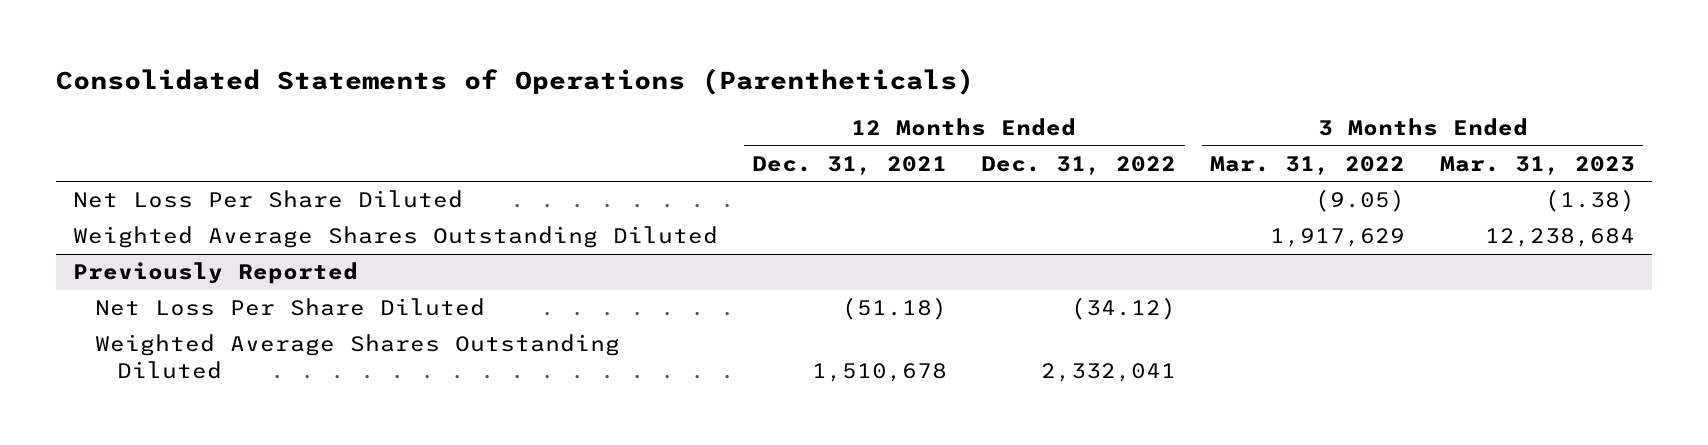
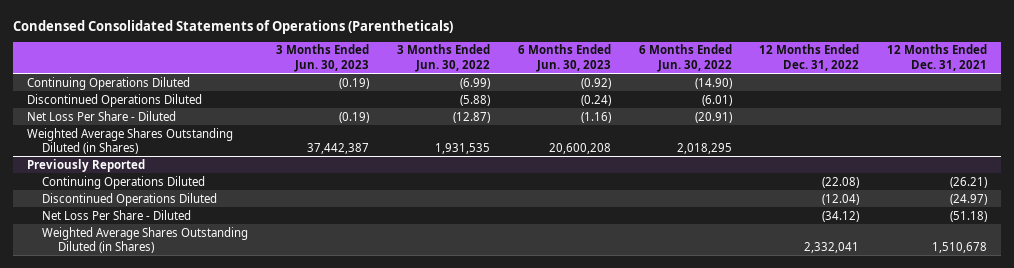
- Consolidated Statements of Operations (Parentheticals)
+ Condensed Consolidated Statements of Operations (Parentheticals)
- | 12 Months Ended Dec. 31, 2021 | 12 Months Ended Dec. 31, 2022 | 3 Months Ended Mar. 31, 2022 | 3 Months Ended Mar. 31, 2023
+ | 3 Months Ended Jun. 30, 2023 | 3 Months Ended Jun. 30, 2022 | 6 Months Ended Jun. 30, 2023 | 6 Months Ended Jun. 30, 2022 | 12 Months Ended Dec. 31, 2022 | 12 Months Ended Dec. 31, 2021
- Net Loss Per Share Diluted | | | (9.05) | (1.38)
- Weighted Average Shares Outstanding Diluted | | | 1,917,629 | 12,238,684
+ Continuing Operations Diluted | (0.19) | (6.99) | (0.92) | (14.90) | |
+ Discontinued Operations Diluted | | (5.88) | (0.24) | (6.01) | |
+ Net Loss Per Share - Diluted | (0.19) | (12.87) | (1.16) | (20.91) | |
+ Weighted Average Shares Outstanding Diluted (in Shares) | 37,442,387 | 1,931,535 | 20,600,208 | 2,018,295 | |
@ Previously Reported
- Net Loss Per Share Diluted | (51.18) | (34.12) | |
- Weighted Average Shares Outstanding Diluted | 1,510,678 | 2,332,041 | |
+ Continuing Operations Diluted | | | | | (22.08) | (26.21)
+ Discontinued Operations Diluted | | | | | (12.04) | (24.97)
+ Net Loss Per Share - Diluted | | | | | (34.12) | (51.18)
+ Weighted Average Shares Outstanding Diluted (in Shares) | | | | | 2,332,041 | 1,510,678

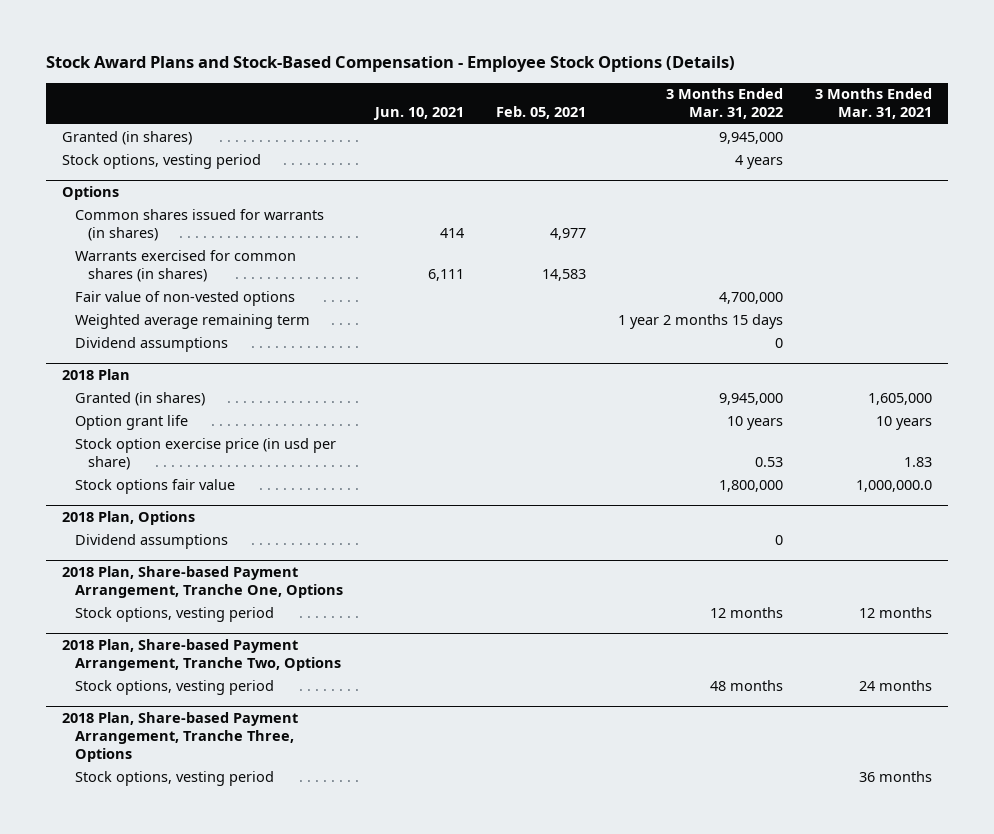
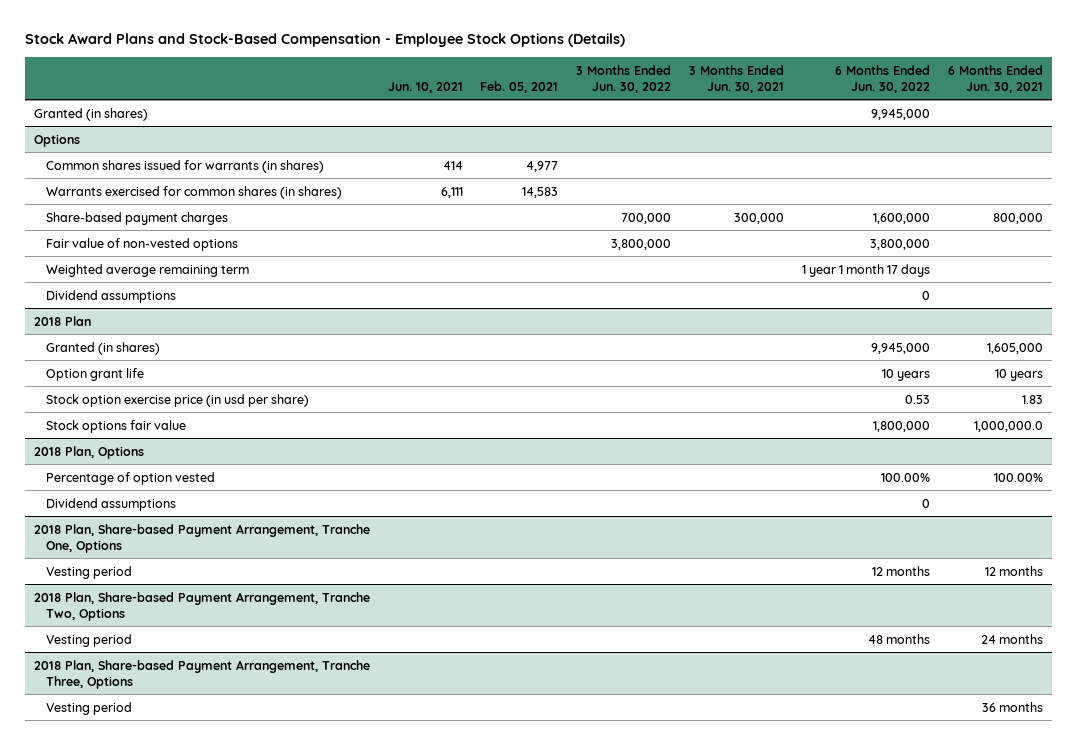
- | Jun. 10, 2021 | Feb. 05, 2021 | 3 Months Ended Mar. 31, 2022 | 3 Months Ended Mar. 31, 2021
+ | Jun. 10, 2021 | Feb. 05, 2021 | 3 Months Ended Jun. 30, 2022 | 3 Months Ended Jun. 30, 2021 | 6 Months Ended Jun. 30, 2022 | 6 Months Ended Jun. 30, 2021
- Stock options, vesting period | | | 4 years |
@ Options
+ Share-based payment charges | | | 700,000 | 300,000 | 1,600,000 | 800,000
@ 2018 Plan, Options
+ Percentage of option vested | | | | | 100.00% | 100.00%
@ 2018 Plan, Share-based Payment Arrangement, Tranche One, Options
- Stock options, vesting period | | | 12 months | 12 months
+ Vesting period | | | | | 12 months | 12 months
@ 2018 Plan, Share-based Payment Arrangement, Tranche Two, Options
- Stock options, vesting period | | | 48 months | 24 months
+ Vesting period | | | | | 48 months | 24 months
@ 2018 Plan, Share-based Payment Arrangement, Tranche Three, Options
- Stock options, vesting period | | | | 36 months
+ Vesting period | | | | | | 36 months

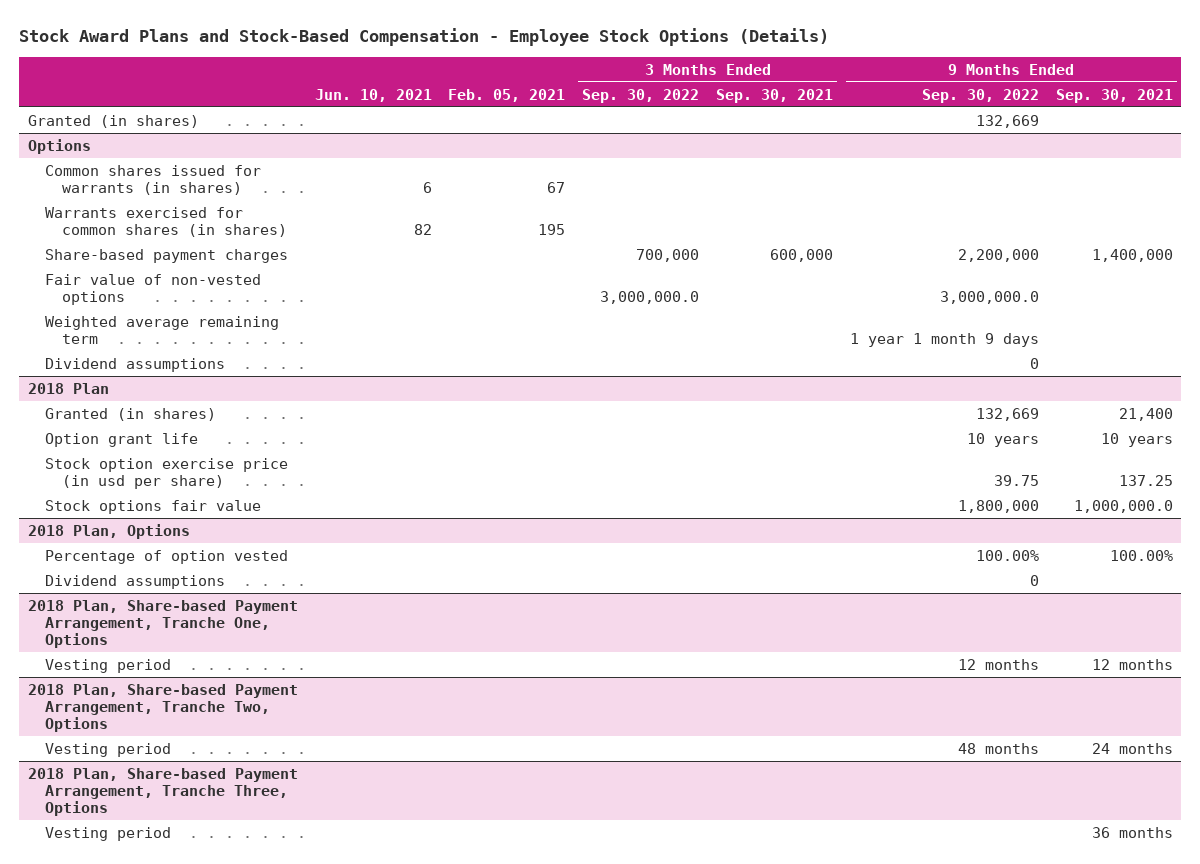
- | Jun. 10, 2021 | Feb. 05, 2021 | 3 Months Ended Jun. 30, 2022 | 3 Months Ended Jun. 30, 2021 | 6 Months Ended Jun. 30, 2022 | 6 Months Ended Jun. 30, 2021
+ | Jun. 10, 2021 | Feb. 05, 2021 | 3 Months Ended Sep. 30, 2022 | 3 Months Ended Sep. 30, 2021 | 9 Months Ended Sep. 30, 2022 | 9 Months Ended Sep. 30, 2021
@ Options
- Common shares issued for warrants (in shares) | 414 | 4,977 | | | |
- Warrants exercised for common shares (in shares) | 6,111 | 14,583 | | | |
+ Common shares issued for warrants (in shares) | 6 | 67 | | | |
+ Warrants exercised for common shares (in shares) | 82 | 195 | | | |

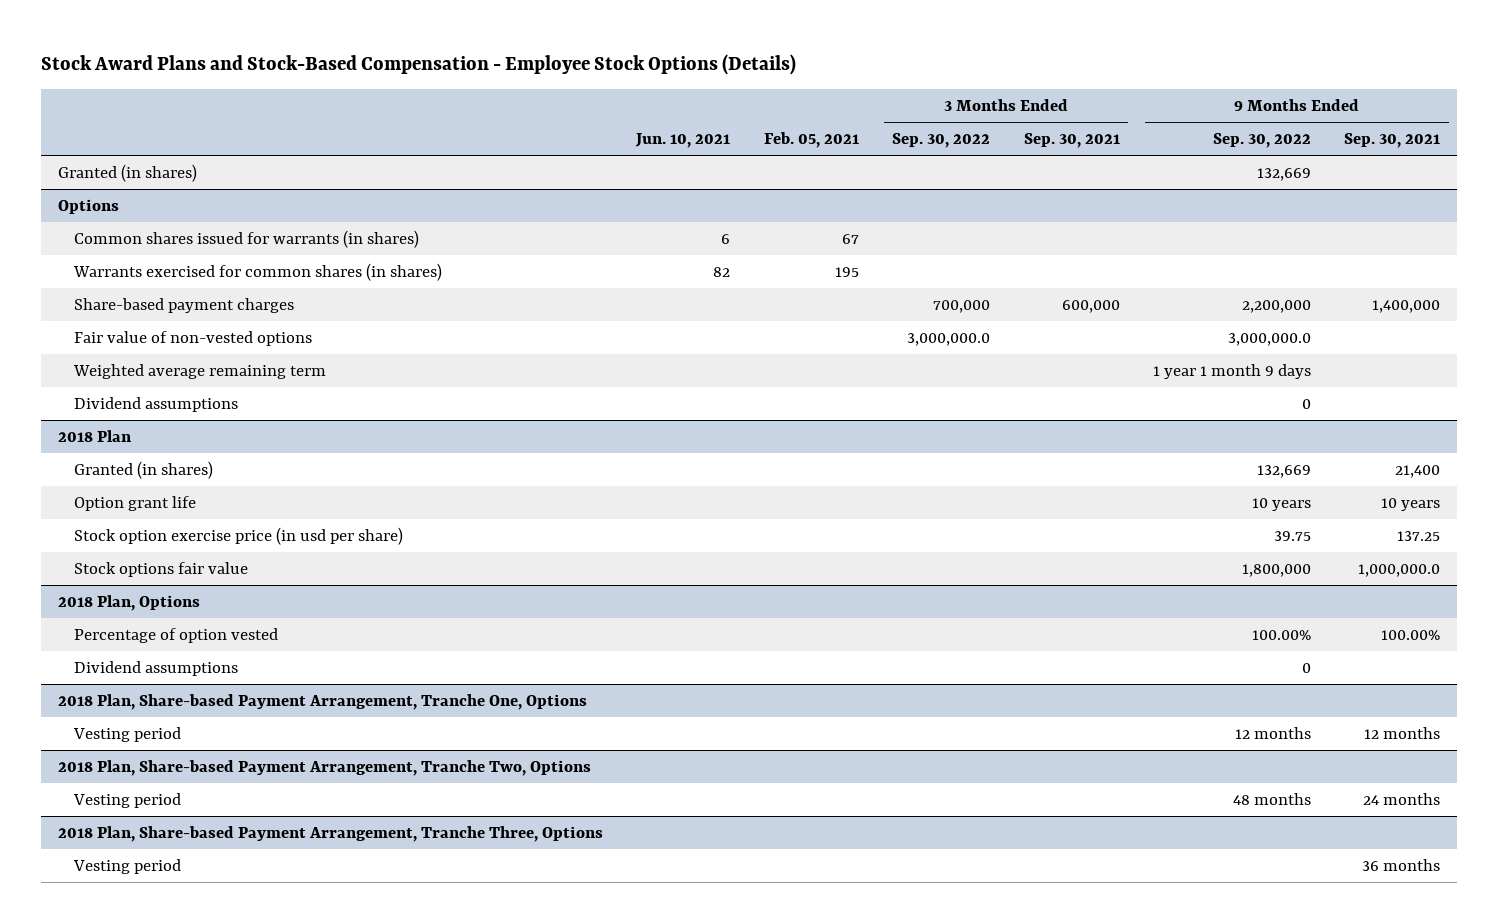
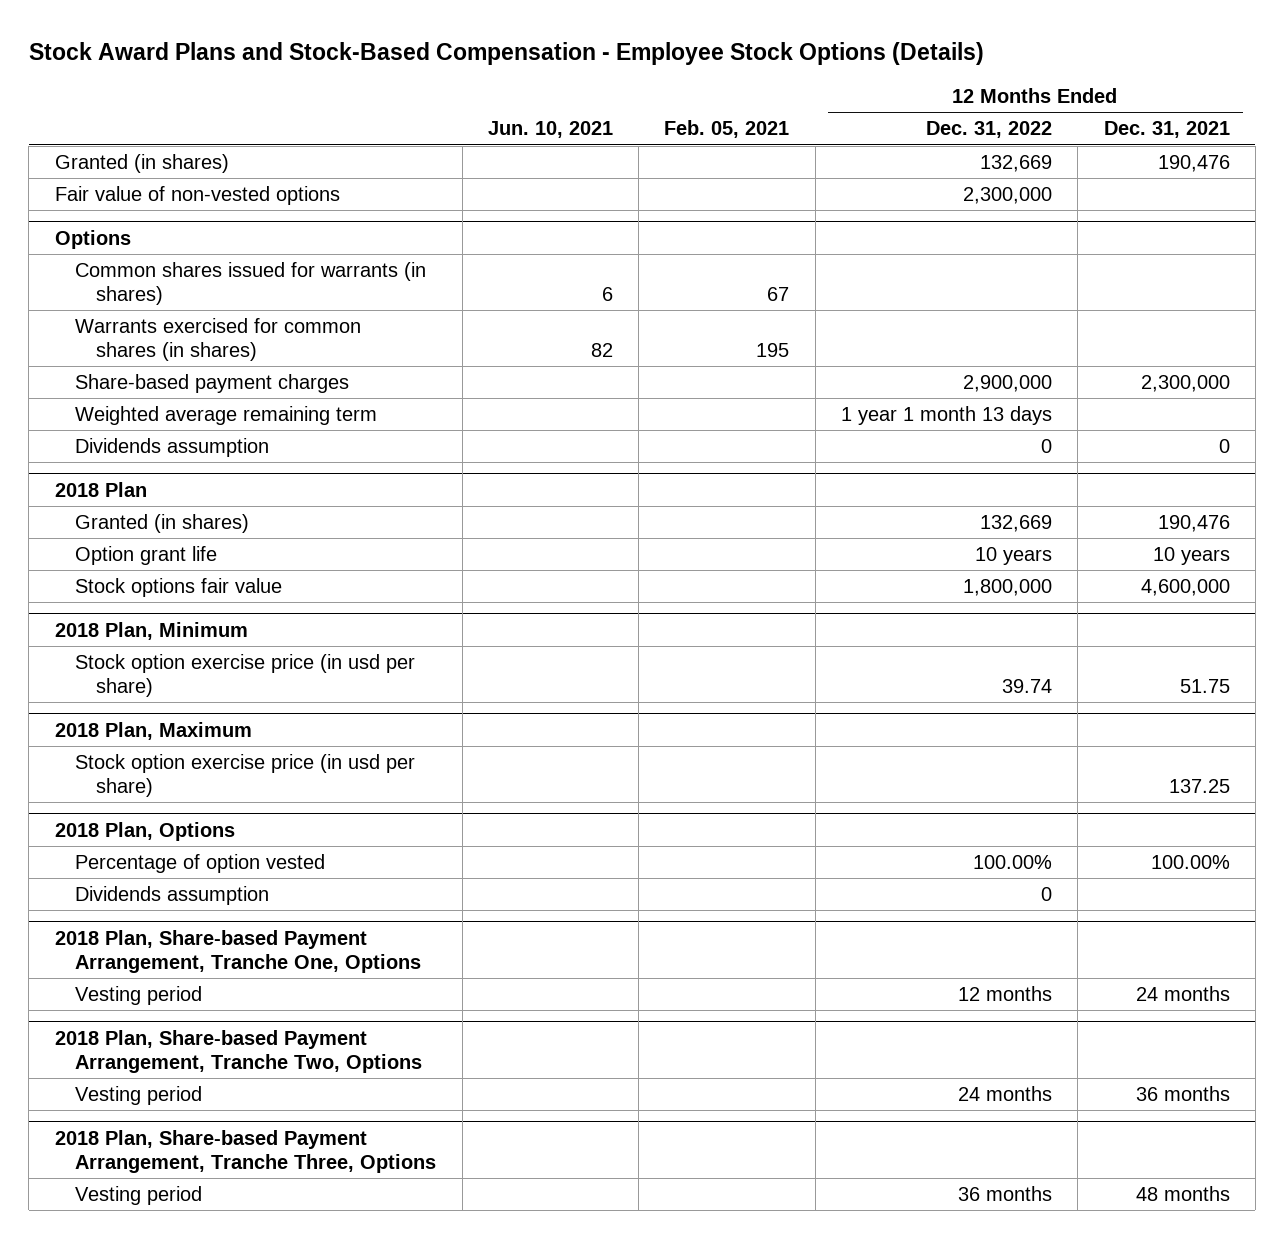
- | Jun. 10, 2021 | Feb. 05, 2021 | 3 Months Ended Sep. 30, 2022 | 3 Months Ended Sep. 30, 2021 | 9 Months Ended Sep. 30, 2022 | 9 Months Ended Sep. 30, 2021
+ | Jun. 10, 2021 | Feb. 05, 2021 | 12 Months Ended Dec. 31, 2022 | 12 Months Ended Dec. 31, 2021
+ Fair value of non-vested options | | | 2,300,000 |
@ Options
- Fair value of non-vested options | | | 3,000,000.0 | | 3,000,000.0 |
- Dividend assumptions | | | | | 0 |
+ Dividends assumption | | | 0 | 0
@ 2018 Plan
- Stock option exercise price (in usd per share) | | | | | 39.75 | 137.25
+ 2018 Plan, Minimum
+ Stock option exercise price (in usd per share) | | | 39.74 | 51.75
+ 2018 Plan, Maximum
+ Stock option exercise price (in usd per share) | | | | 137.25
@ 2018 Plan, Options
- Dividend assumptions | | | | | 0 |
+ Dividends assumption | | | 0 |

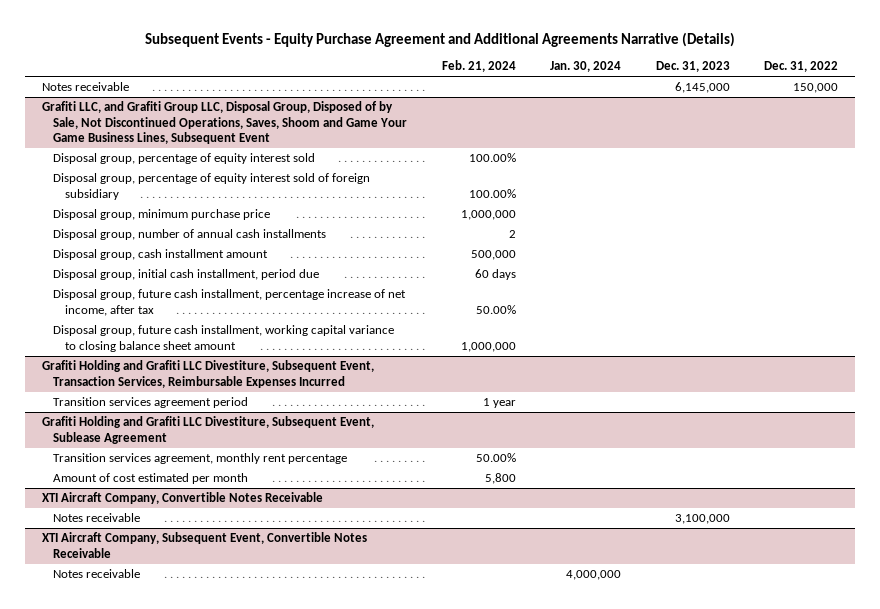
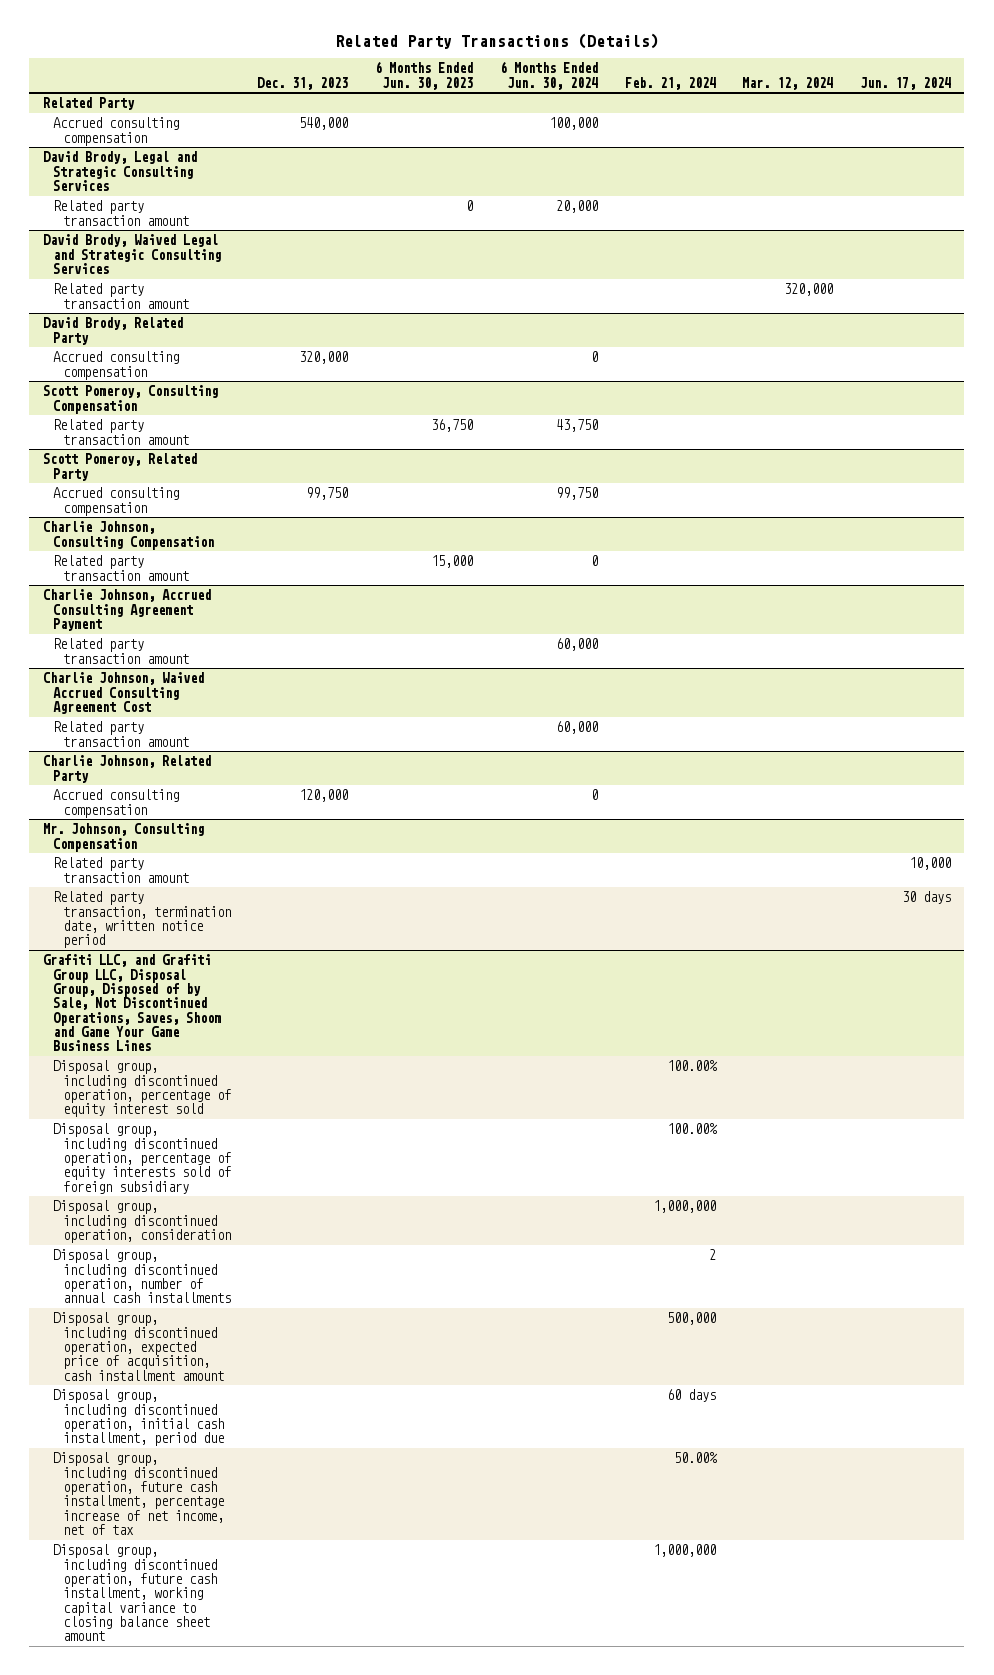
- Subsequent Events - Equity Purchase Agreement and Additional Agreements Narrative (Details)
+ Related Party Transactions (Details)
- | Feb. 21, 2024 | Jan. 30, 2024 | Dec. 31, 2023 | Dec. 31, 2022
+ | Dec. 31, 2023 | 6 Months Ended Jun. 30, 2023 | 6 Months Ended Jun. 30, 2024 | Feb. 21, 2024 | Mar. 12, 2024 | Jun. 17, 2024
- Notes receivable | | | 6,145,000 | 150,000
- Grafiti LLC, and Grafiti Group LLC, Disposal Group, Disposed of by Sale, Not Discontinued Operations, Saves, Shoom and Game Your Game Business Lines, Subsequent Event
- Disposal group, percentage of equity interest sold | 100.00% | | |
- Disposal group, percentage of equity interest sold of foreign subsidiary | 100.00% | | |
- Disposal group, minimum purchase price | 1,000,000 | | |
- Disposal group, number of annual cash installments | 2 | | |
- Disposal group, cash installment amount | 500,000 | | |
- Disposal group, initial cash installment, period due | 60 days | | |
- Disposal group, future cash installment, percentage increase of net income, after tax | 50.00% | | |
- Disposal group, future cash installment, working capital variance to closing balance sheet amount | 1,000,000 | | |
- Grafiti Holding and Grafiti LLC Divestiture, Subsequent Event, Transaction Services, Reimbursable Expenses Incurred
- Transition services agreement period | 1 year | | |
- Grafiti Holding and Grafiti LLC Divestiture, Subsequent Event, Sublease Agreement
- Transition services agreement, monthly rent percentage | 50.00% | | |
- Amount of cost estimated per month | 5,800 | | |
- XTI Aircraft Company, Convertible Notes Receivable
- Notes receivable | | | 3,100,000 |
- XTI Aircraft Company, Subsequent Event, Convertible Notes Receivable
- Notes receivable | | 4,000,000 | |
+ Related Party
+ Accrued consulting compensation | 540,000 | | 100,000 | | |
+ David Brody, Legal and Strategic Consulting Services
+ Related party transaction amount | | 0 | 20,000 | | |
+ David Brody, Waived Legal and Strategic Consulting Services
+ Related party transaction amount | | | | | 320,000 |
+ David Brody, Related Party
+ Accrued consulting compensation | 320,000 | | 0 | | |
+ Scott Pomeroy, Consulting Compensation
+ Related party transaction amount | | 36,750 | 43,750 | | |
+ Scott Pomeroy, Related Party
+ Accrued consulting compensation | 99,750 | | 99,750 | | |
+ Charlie Johnson, Consulting Compensation
+ Related party transaction amount | | 15,000 | 0 | | |
+ Charlie Johnson, Accrued Consulting Agreement Payment
+ Related party transaction amount | | | 60,000 | | |
+ Charlie Johnson, Waived Accrued Consulting Agreement Cost
+ Related party transaction amount | | | 60,000 | | |
+ Charlie Johnson, Related Party
+ Accrued consulting compensation | 120,000 | | 0 | | |
+ Mr. Johnson, Consulting Compensation
+ Related party transaction amount | | | | | | 10,000
+ Related party transaction, termination date, written notice period | | | | | | 30 days
+ Grafiti LLC, and Grafiti Group LLC, Disposal Group, Disposed of by Sale, Not Discontinued Operations, Saves, Shoom and Game Your Game Business Lines
+ Disposal group, including discontinued operation, percentage of equity interest sold | | | | 100.00% | |
+ Disposal group, including discontinued operation, percentage of equity interests sold of foreign subsidiary | | | | 100.00% | |
+ Disposal group, including discontinued operation, consideration | | | | 1,000,000 | |
+ Disposal group, including discontinued operation, number of annual cash installments | | | | 2 | |
+ Disposal group, including discontinued operation, expected price of acquisition, cash installment amount | | | | 500,000 | |
+ Disposal group, including discontinued operation, initial cash installment, period due | | | | 60 days | |
+ Disposal group, including discontinued operation, future cash installment, percentage increase of net income, net of tax | | | | 50.00% | |
+ Disposal group, including discontinued operation, future cash installment, working capital variance to closing balance sheet amount | | | | 1,000,000 | |

